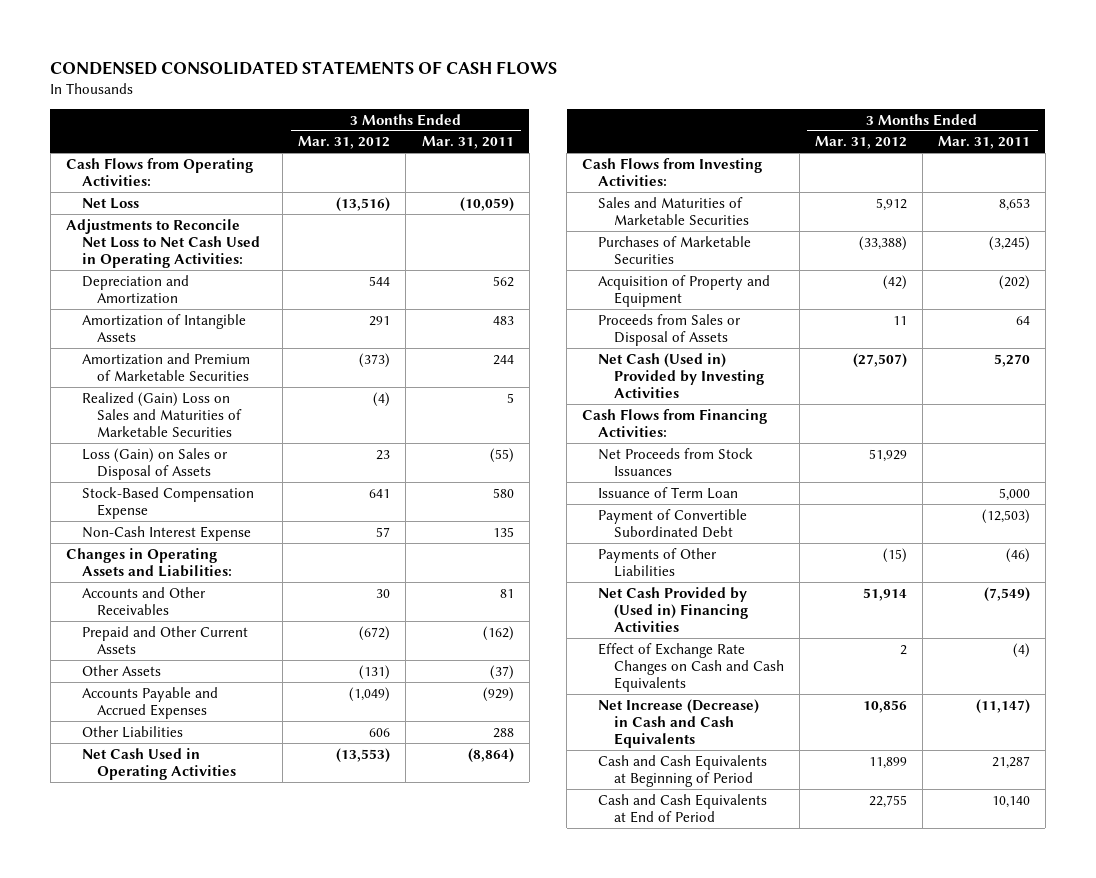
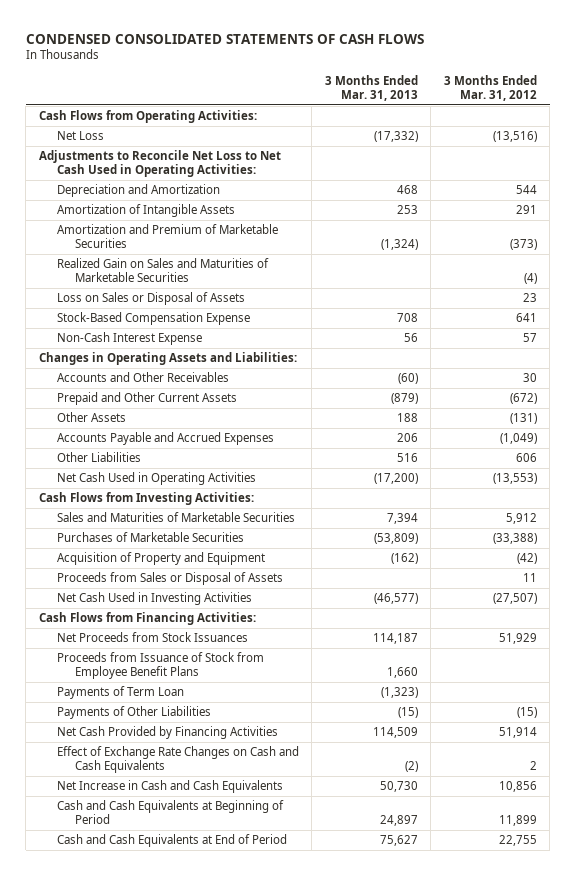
- | 3 Months Ended Mar. 31, 2012 | 3 Months Ended Mar. 31, 2011
+ | 3 Months Ended Mar. 31, 2013 | 3 Months Ended Mar. 31, 2012
- Realized (Gain) Loss on Sales and Maturities of Marketable Securities | (4) | 5
- Loss (Gain) on Sales or Disposal of Assets | 23 | (55)
+ Realized Gain on Sales and Maturities of Marketable Securities | | (4)
+ Loss on Sales or Disposal of Assets | | 23
- Net Cash (Used in) Provided by Investing Activities | (27,507) | 5,270
+ Net Cash Used in Investing Activities | (46,577) | (27,507)
- Issuance of Term Loan | | 5,000
- Payment of Convertible Subordinated Debt | | (12,503)
+ Proceeds from Issuance of Stock from Employee Benefit Plans | 1,660 |
+ Payments of Term Loan | (1,323) |
- Net Cash Provided by (Used in) Financing Activities | 51,914 | (7,549)
+ Net Cash Provided by Financing Activities | 114,509 | 51,914
- Net Increase (Decrease) in Cash and Cash Equivalents | 10,856 | (11,147)
+ Net Increase in Cash and Cash Equivalents | 50,730 | 10,856

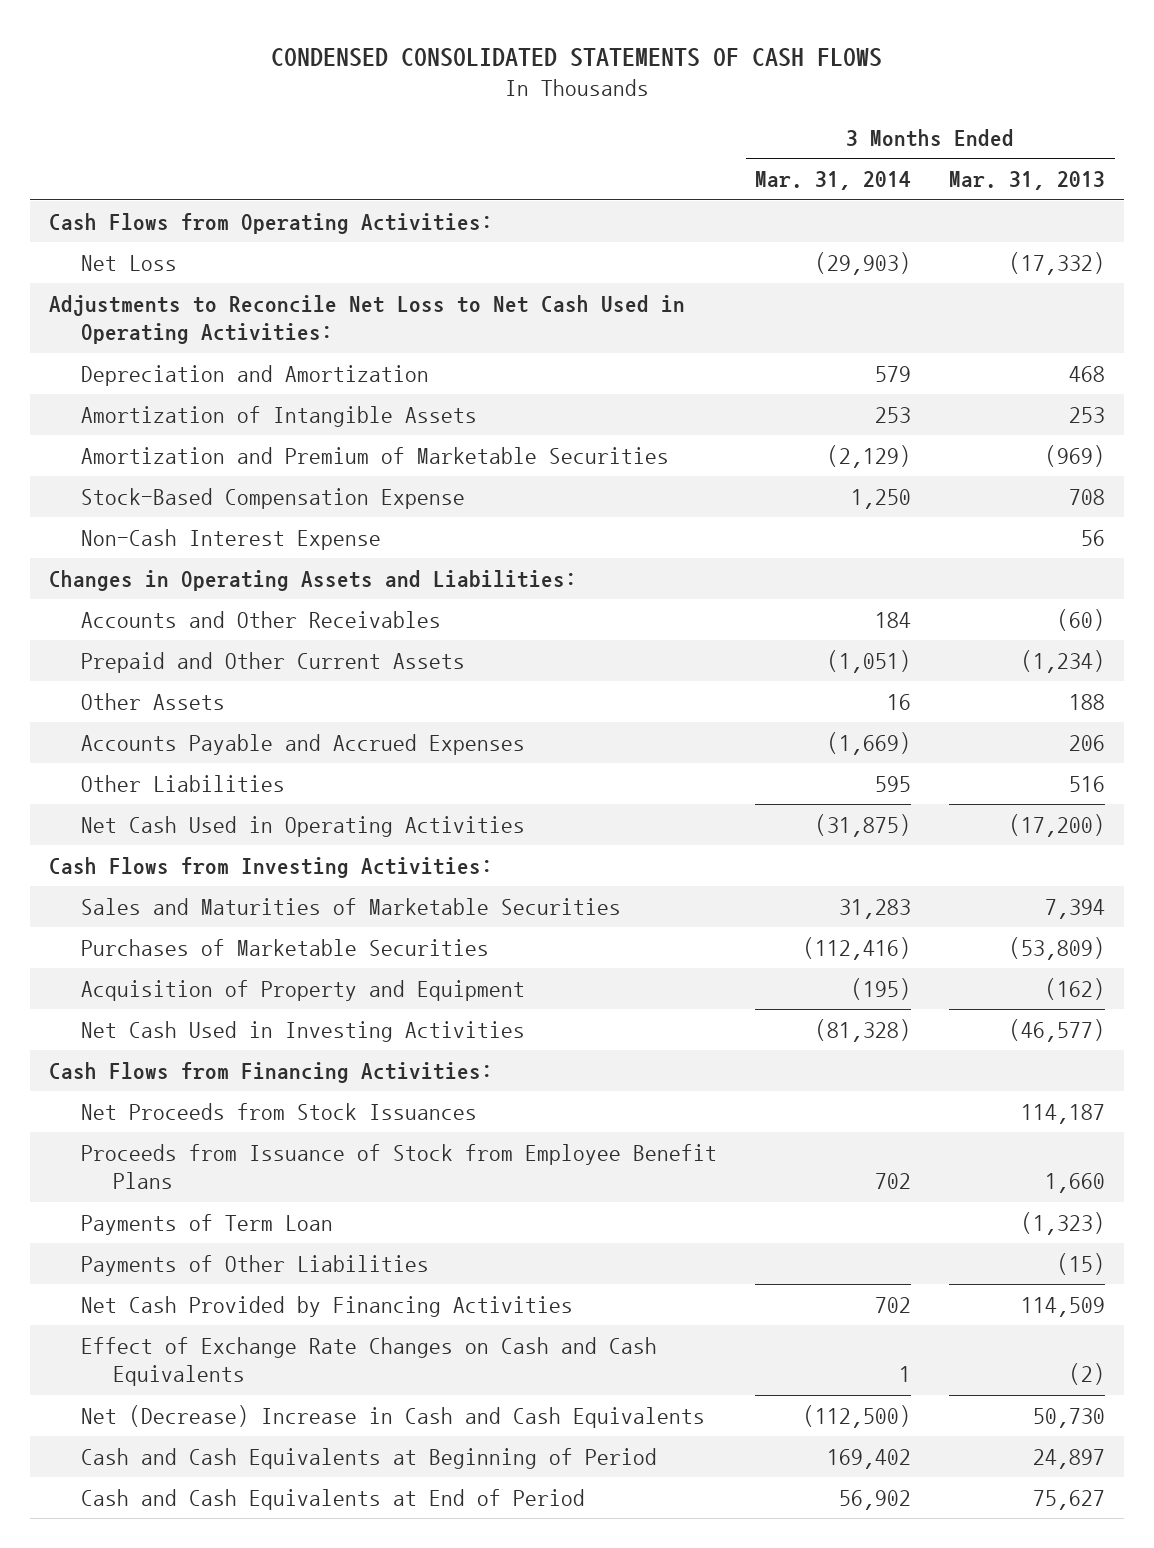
- | 3 Months Ended Mar. 31, 2013 | 3 Months Ended Mar. 31, 2012
+ | 3 Months Ended Mar. 31, 2014 | 3 Months Ended Mar. 31, 2013
- Amortization and Premium of Marketable Securities | (1,324) | (373)
- Realized Gain on Sales and Maturities of Marketable Securities | | (4)
- Loss on Sales or Disposal of Assets | | 23
+ Amortization and Premium of Marketable Securities | (2,129) | (969)
- Prepaid and Other Current Assets | (879) | (672)
+ Prepaid and Other Current Assets | (1,051) | (1,234)
- Proceeds from Sales or Disposal of Assets | | 11
- Net Increase in Cash and Cash Equivalents | 50,730 | 10,856
+ Net (Decrease) Increase in Cash and Cash Equivalents | (112,500) | 50,730

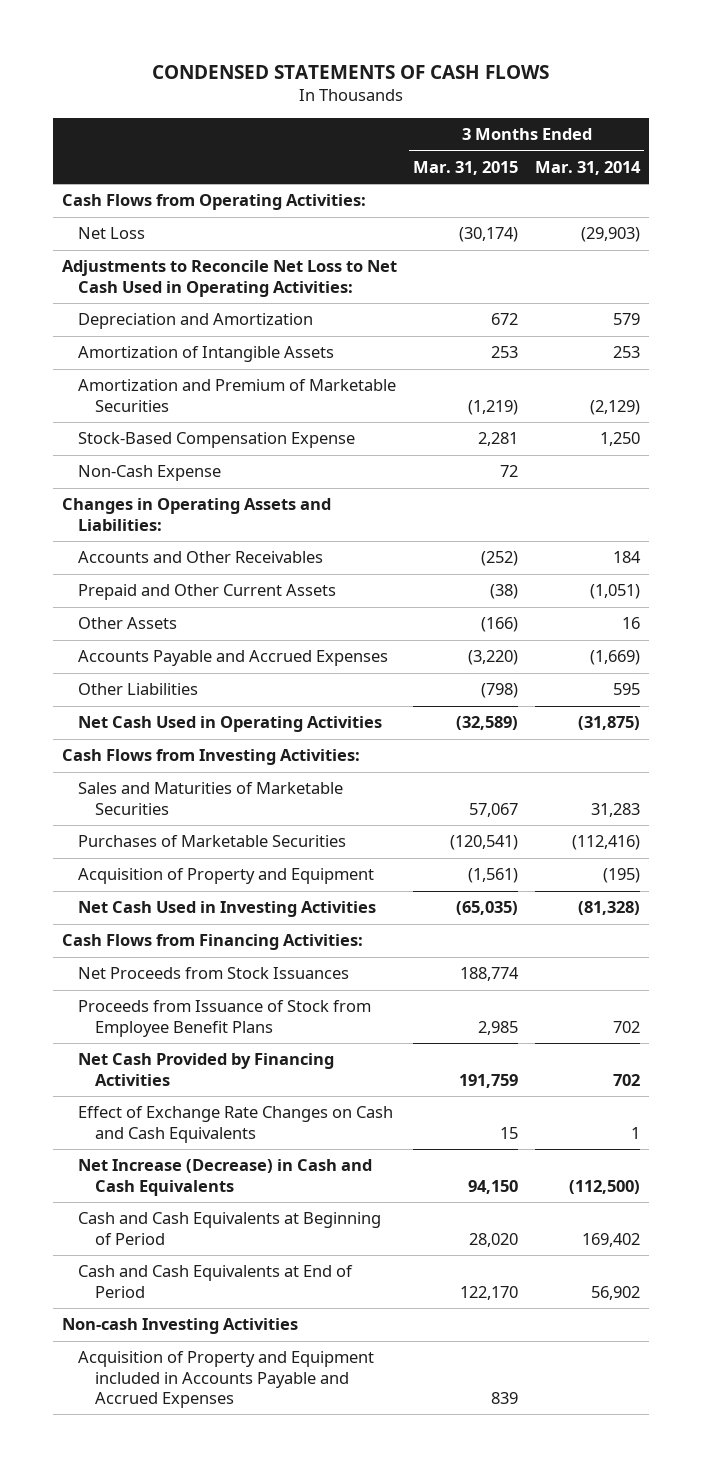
- CONDENSED CONSOLIDATED STATEMENTS OF CASH FLOWS
+ CONDENSED STATEMENTS OF CASH FLOWS
- | 3 Months Ended Mar. 31, 2014 | 3 Months Ended Mar. 31, 2013
+ | 3 Months Ended Mar. 31, 2015 | 3 Months Ended Mar. 31, 2014
- Non-Cash Interest Expense | | 56
+ Non-Cash Expense | 72 |
- Payments of Term Loan | | (1,323)
- Payments of Other Liabilities | | (15)
- Net (Decrease) Increase in Cash and Cash Equivalents | (112,500) | 50,730
+ Net Increase (Decrease) in Cash and Cash Equivalents | 94,150 | (112,500)
+ Non-cash Investing Activities
+ Acquisition of Property and Equipment included in Accounts Payable and Accrued Expenses | 839 |

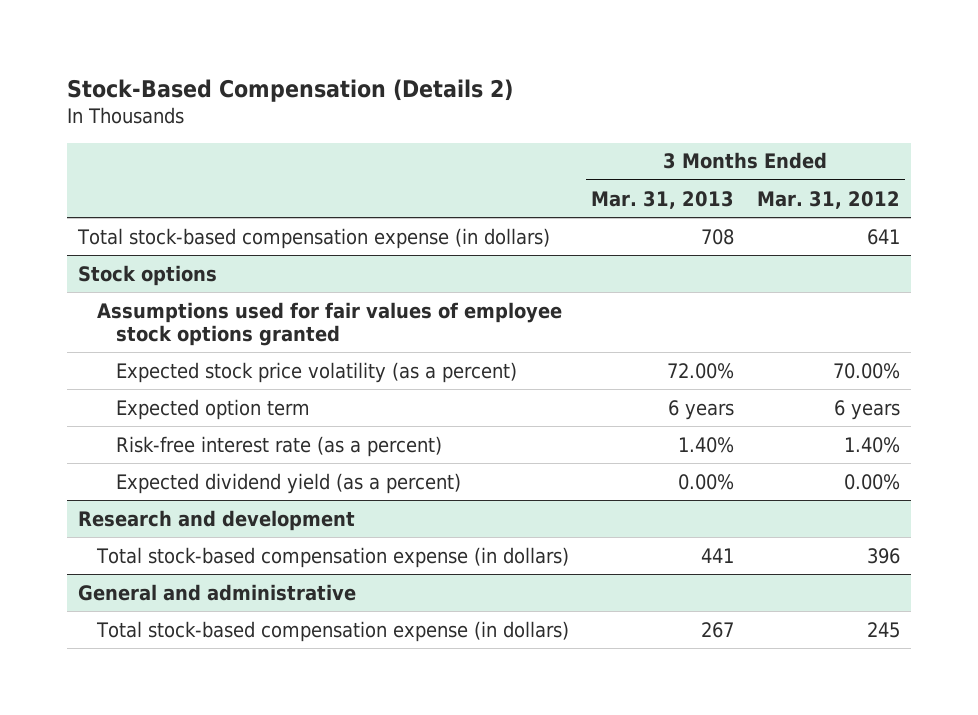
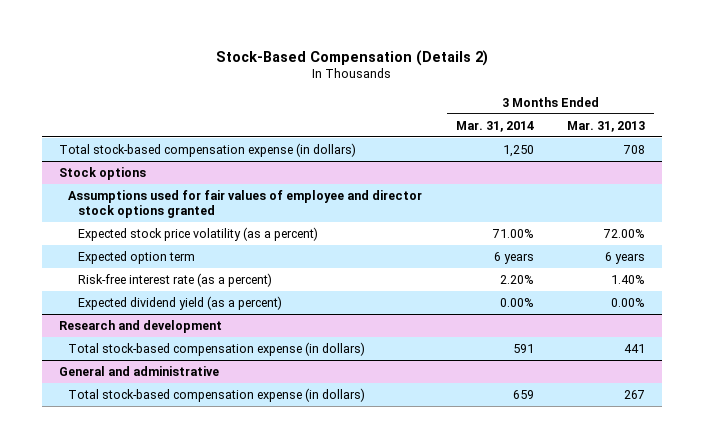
- | 3 Months Ended Mar. 31, 2013 | 3 Months Ended Mar. 31, 2012
+ | 3 Months Ended Mar. 31, 2014 | 3 Months Ended Mar. 31, 2013
@ Stock options
- Assumptions used for fair values of employee stock options granted
+ Assumptions used for fair values of employee and director stock options granted

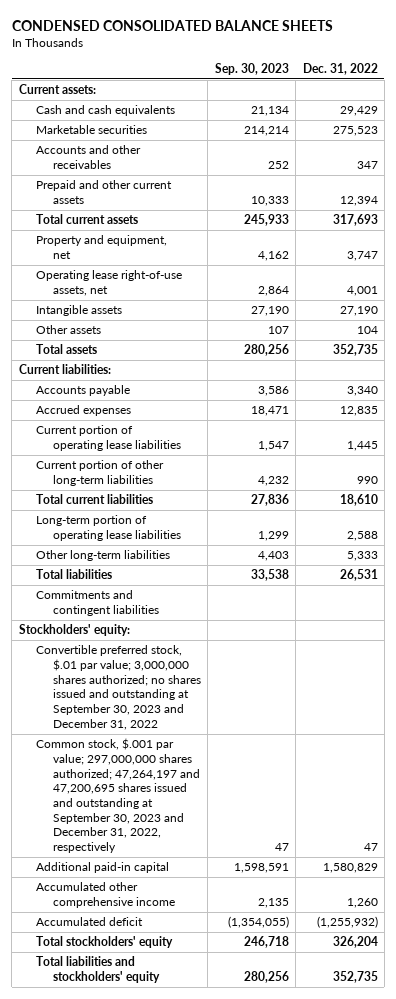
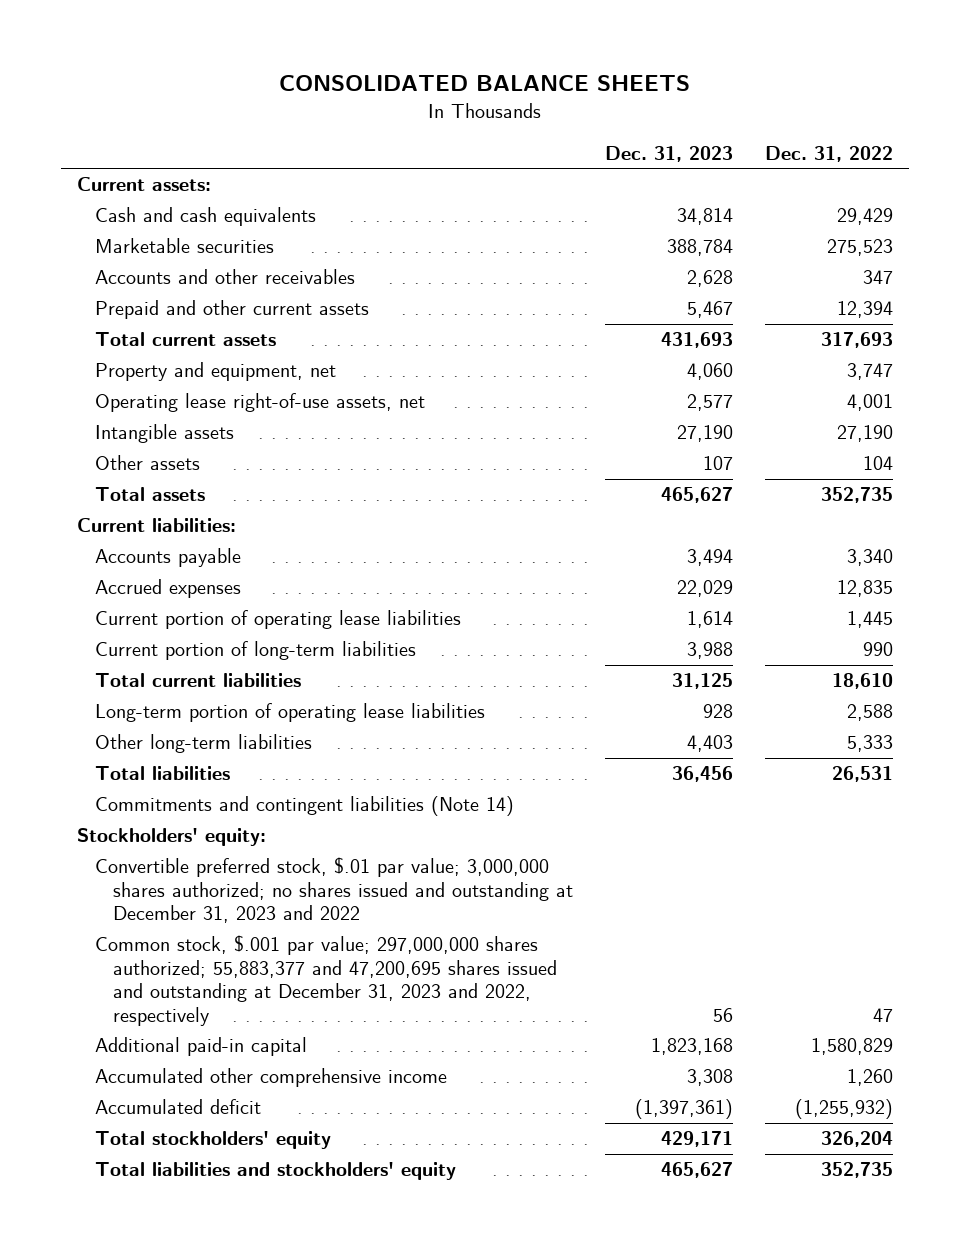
- CONDENSED CONSOLIDATED BALANCE SHEETS
+ CONSOLIDATED BALANCE SHEETS
- | Sep. 30, 2023 | Dec. 31, 2022
+ | Dec. 31, 2023 | Dec. 31, 2022
- Current portion of other long-term liabilities | 4,232 | 990
+ Current portion of long-term liabilities | 3,988 | 990
- Commitments and contingent liabilities
+ Commitments and contingent liabilities (Note 14)
- Convertible preferred stock, $.01 par value; 3,000,000 shares authorized; no shares issued and outstanding at September 30, 2023 and December 31, 2022
- Common stock, $.001 par value; 297,000,000 shares authorized; 47,264,197 and 47,200,695 shares issued and outstanding at September 30, 2023 and December 31, 2022, respectively | 47 | 47
+ Convertible preferred stock, $.01 par value; 3,000,000 shares authorized; no shares issued and outstanding at December 31, 2023 and 2022
+ Common stock, $.001 par value; 297,000,000 shares authorized; 55,883,377 and 47,200,695 shares issued and outstanding at December 31, 2023 and 2022, respectively | 56 | 47

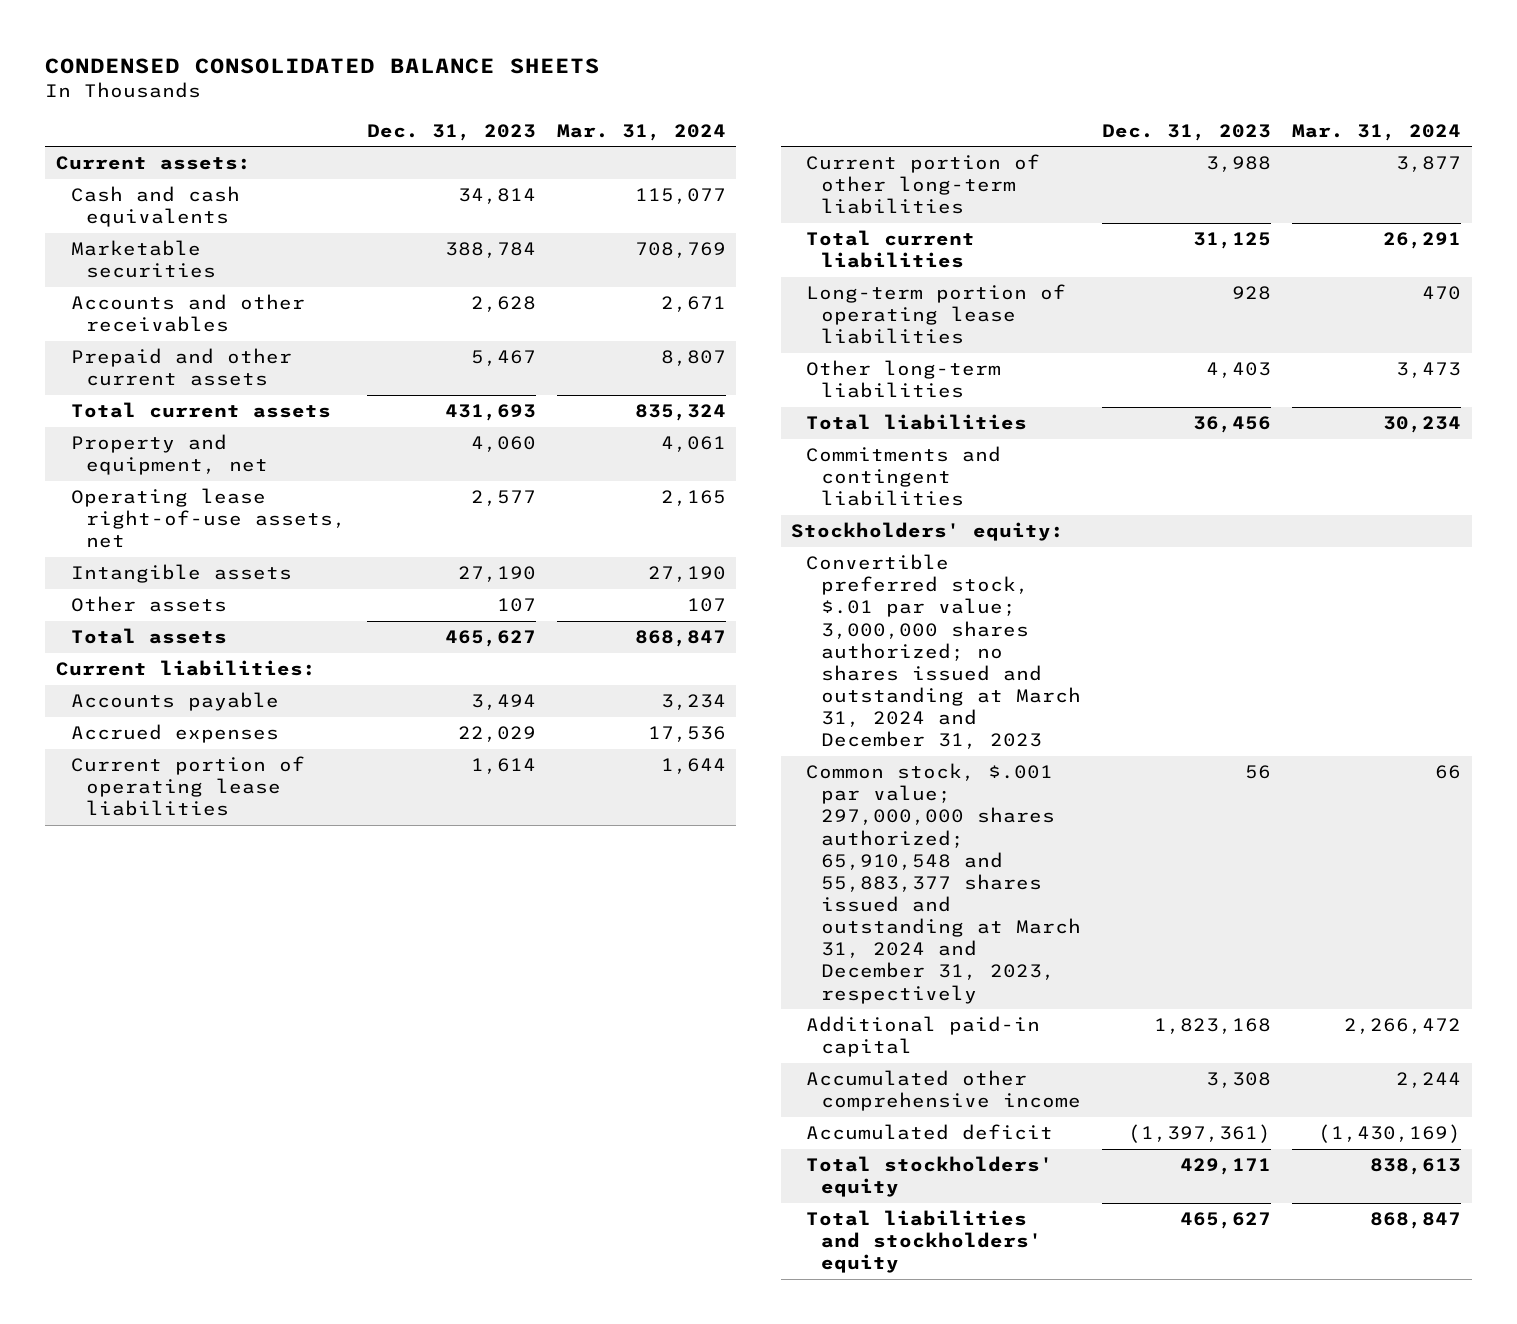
- CONSOLIDATED BALANCE SHEETS
+ CONDENSED CONSOLIDATED BALANCE SHEETS
- | Dec. 31, 2023 | Dec. 31, 2022
+ | Dec. 31, 2023 | Mar. 31, 2024
- Current portion of long-term liabilities | 3,988 | 990
+ Current portion of other long-term liabilities | 3,988 | 3,877
- Commitments and contingent liabilities (Note 14)
+ Commitments and contingent liabilities
- Convertible preferred stock, $.01 par value; 3,000,000 shares authorized; no shares issued and outstanding at December 31, 2023 and 2022
- Common stock, $.001 par value; 297,000,000 shares authorized; 55,883,377 and 47,200,695 shares issued and outstanding at December 31, 2023 and 2022, respectively | 56 | 47
+ Convertible preferred stock, $.01 par value; 3,000,000 shares authorized; no shares issued and outstanding at March 31, 2024 and December 31, 2023
+ Common stock, $.001 par value; 297,000,000 shares authorized; 65,910,548 and 55,883,377 shares issued and outstanding at March 31, 2024 and December 31, 2023, respectively | 56 | 66

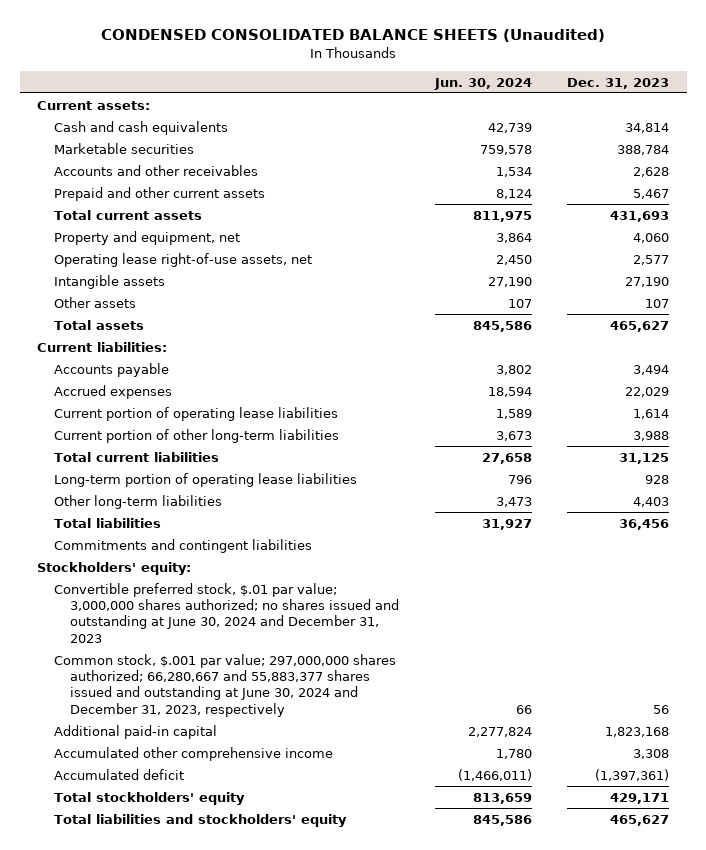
- CONDENSED CONSOLIDATED BALANCE SHEETS
+ CONDENSED CONSOLIDATED BALANCE SHEETS (Unaudited)
- | Dec. 31, 2023 | Mar. 31, 2024
+ | Jun. 30, 2024 | Dec. 31, 2023
- Convertible preferred stock, $.01 par value; 3,000,000 shares authorized; no shares issued and outstanding at March 31, 2024 and December 31, 2023
- Common stock, $.001 par value; 297,000,000 shares authorized; 65,910,548 and 55,883,377 shares issued and outstanding at March 31, 2024 and December 31, 2023, respectively | 56 | 66
+ Convertible preferred stock, $.01 par value; 3,000,000 shares authorized; no shares issued and outstanding at June 30, 2024 and December 31, 2023
+ Common stock, $.001 par value; 297,000,000 shares authorized; 66,280,667 and 55,883,377 shares issued and outstanding at June 30, 2024 and December 31, 2023, respectively | 66 | 56

